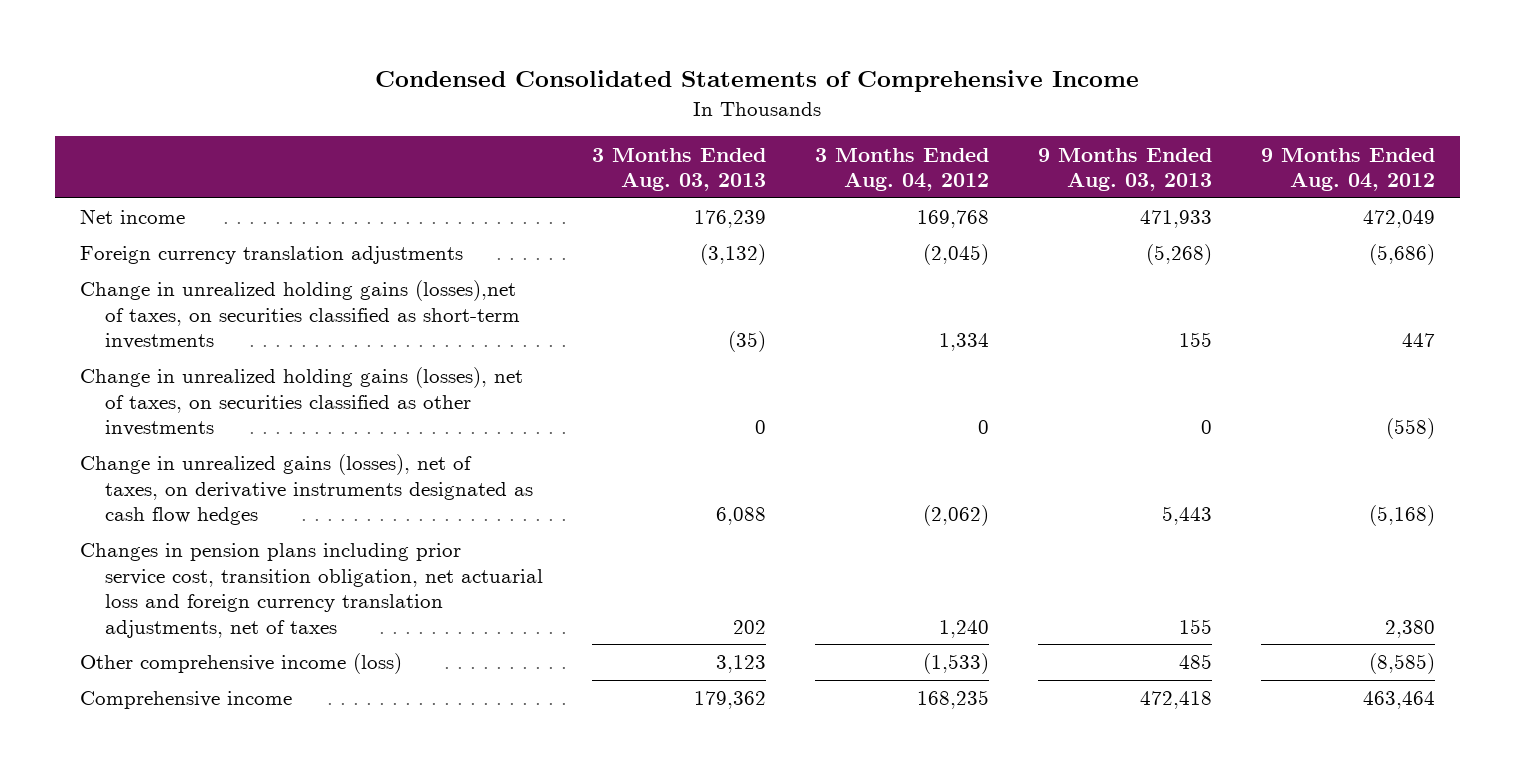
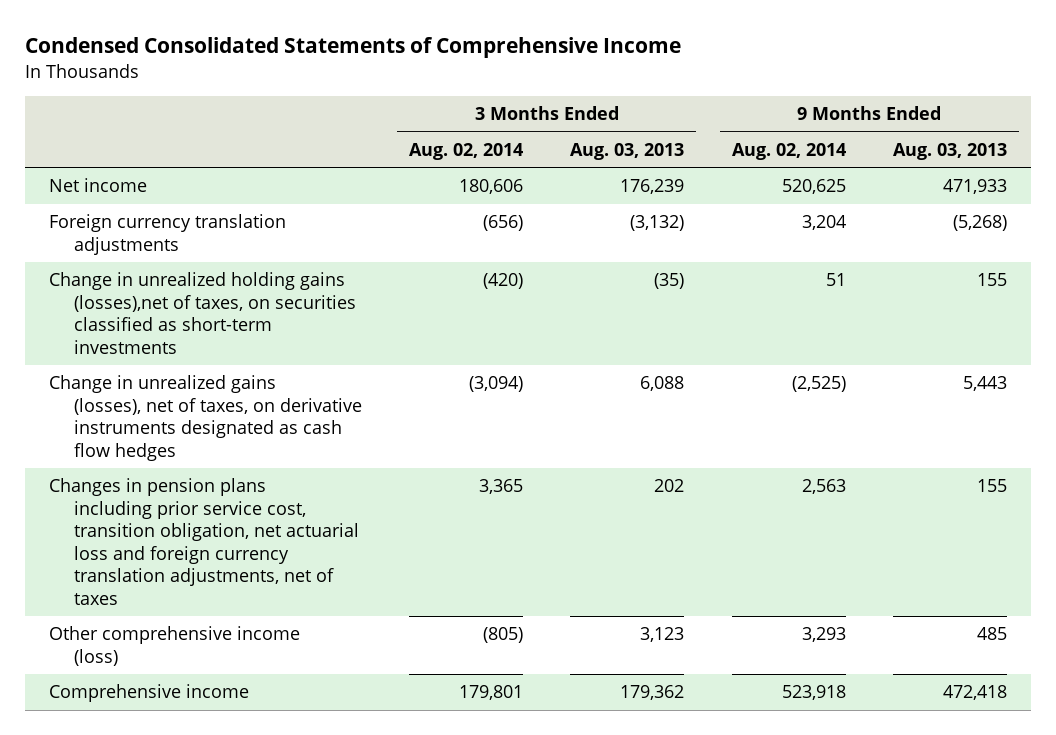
- | 3 Months Ended Aug. 03, 2013 | 3 Months Ended Aug. 04, 2012 | 9 Months Ended Aug. 03, 2013 | 9 Months Ended Aug. 04, 2012
+ | 3 Months Ended Aug. 02, 2014 | 3 Months Ended Aug. 03, 2013 | 9 Months Ended Aug. 02, 2014 | 9 Months Ended Aug. 03, 2013
- Change in unrealized holding gains (losses), net of taxes, on securities classified as other investments | 0 | 0 | 0 | (558)

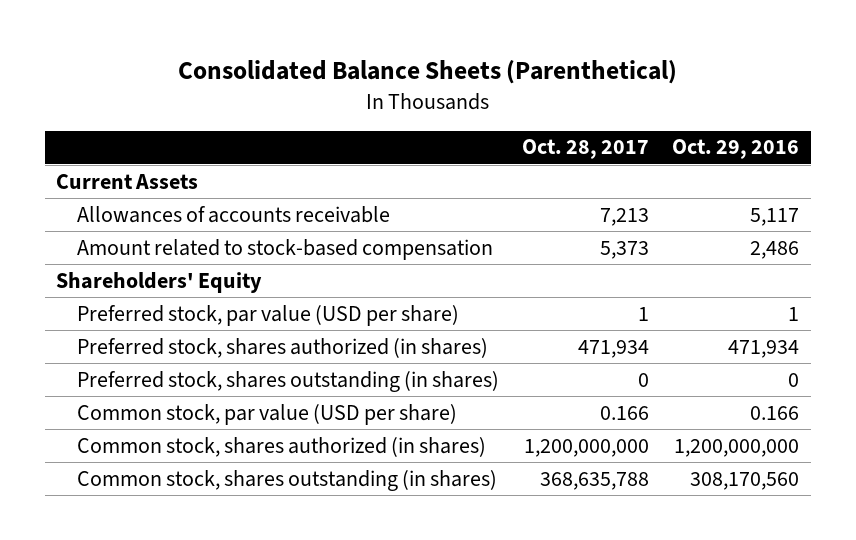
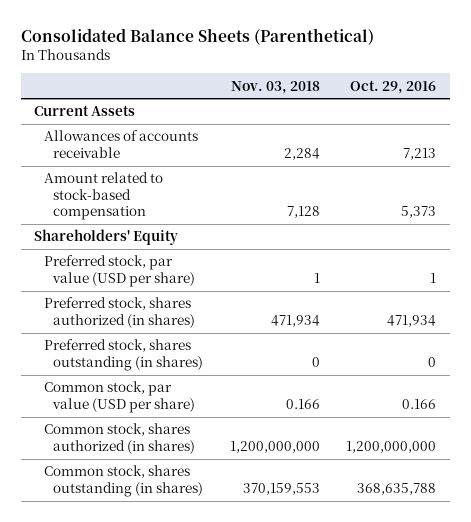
- | Oct. 28, 2017 | Oct. 29, 2016
+ | Nov. 03, 2018 | Oct. 29, 2016
- Allowances of accounts receivable | 7,213 | 5,117
- Amount related to stock-based compensation | 5,373 | 2,486
+ Allowances of accounts receivable | 2,284 | 7,213
+ Amount related to stock-based compensation | 7,128 | 5,373
- Common stock, shares outstanding (in shares) | 368,635,788 | 308,170,560
+ Common stock, shares outstanding (in shares) | 370,159,553 | 368,635,788

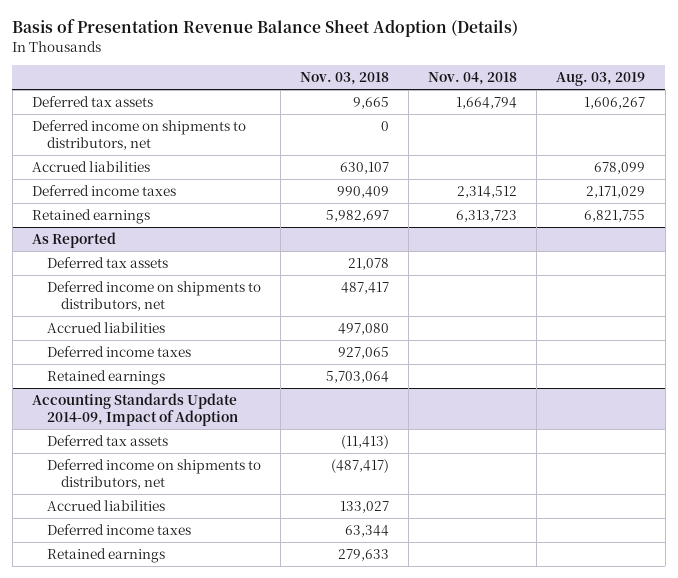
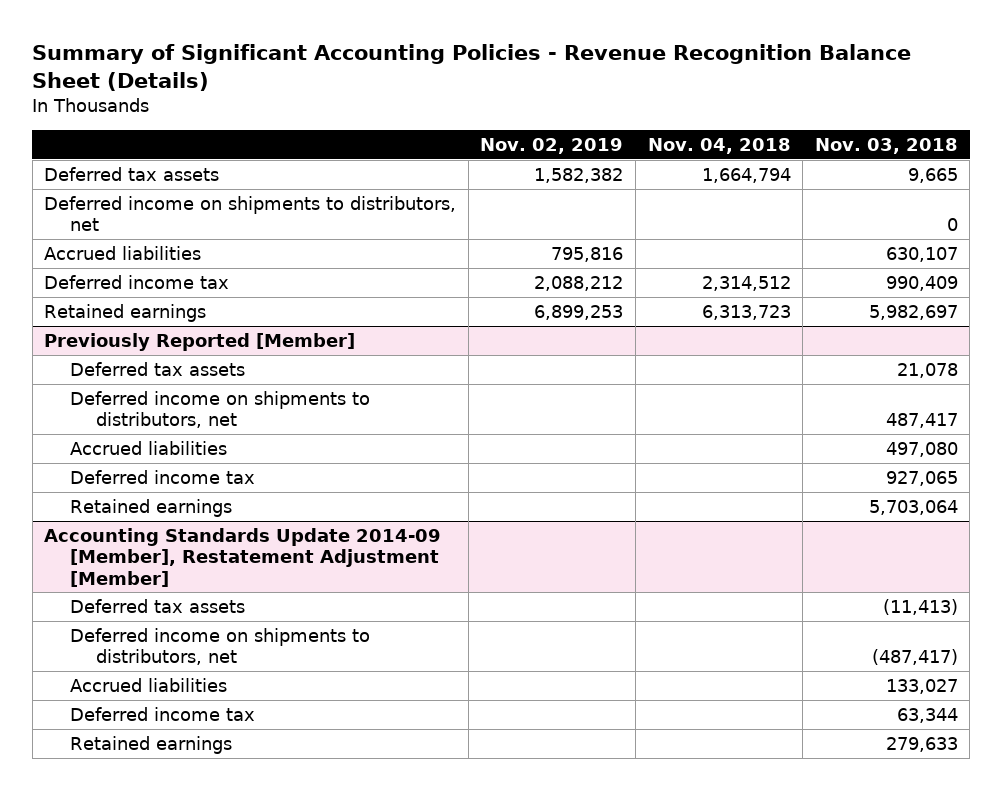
- Basis of Presentation Revenue Balance Sheet Adoption (Details)
+ Summary of Significant Accounting Policies - Revenue Recognition Balance Sheet (Details)
- | Nov. 03, 2018 | Nov. 04, 2018 | Aug. 03, 2019
+ | Nov. 02, 2019 | Nov. 04, 2018 | Nov. 03, 2018
- Deferred income taxes | 990,409 | 2,314,512 | 2,171,029
+ Deferred income tax | 2,088,212 | 2,314,512 | 990,409
- As Reported
+ Previously Reported [Member]
- Deferred income taxes | 927,065 | |
+ Deferred income tax | | | 927,065
- Accounting Standards Update 2014-09, Impact of Adoption
+ Accounting Standards Update 2014-09 [Member], Restatement Adjustment [Member]
- Deferred income taxes | 63,344 | |
+ Deferred income tax | | | 63,344

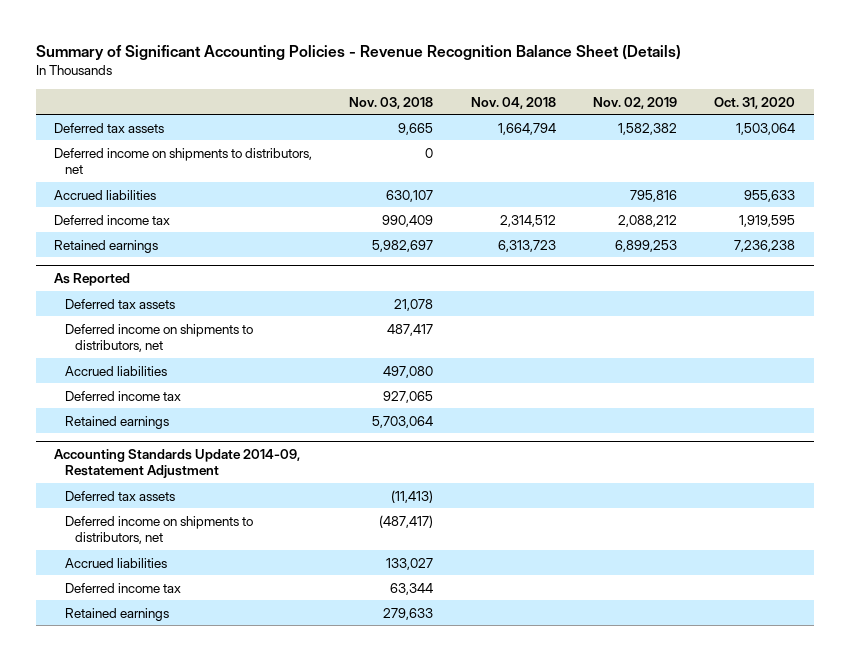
- | Nov. 02, 2019 | Nov. 04, 2018 | Nov. 03, 2018
+ | Nov. 03, 2018 | Nov. 04, 2018 | Nov. 02, 2019 | Oct. 31, 2020
- Previously Reported [Member]
+ As Reported
- Accounting Standards Update 2014-09 [Member], Restatement Adjustment [Member]
+ Accounting Standards Update 2014-09, Restatement Adjustment

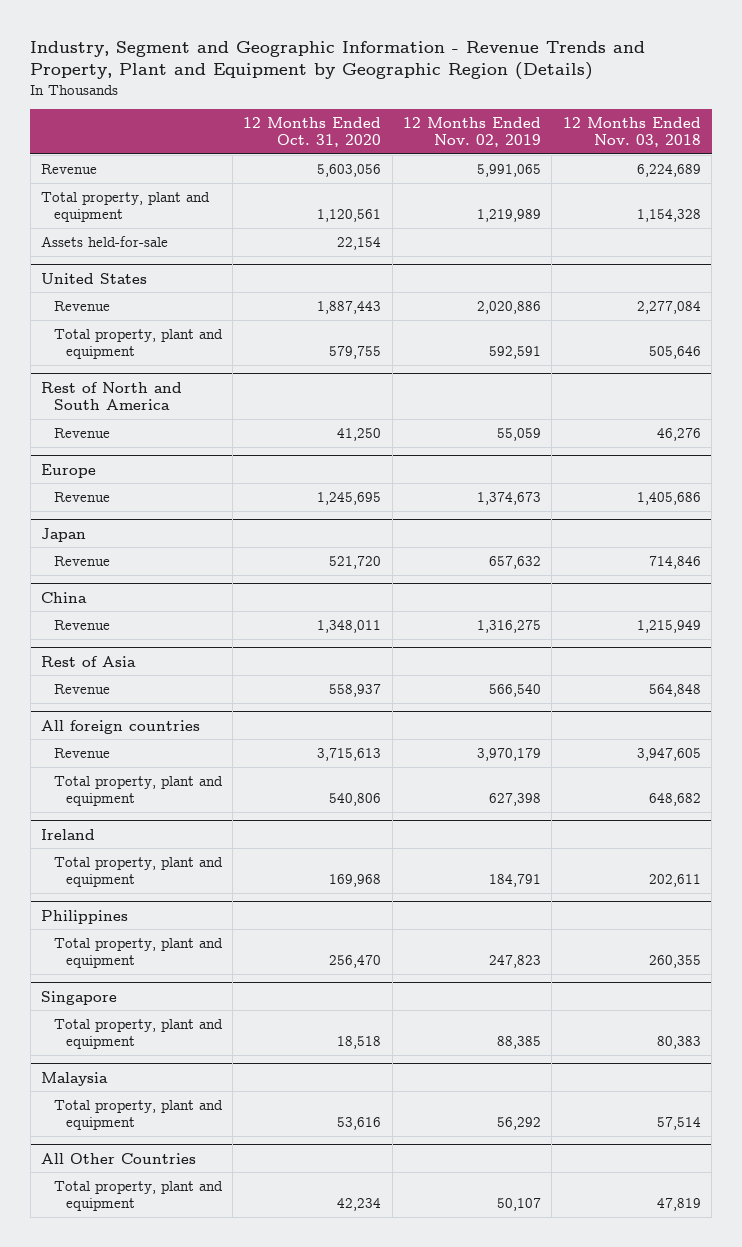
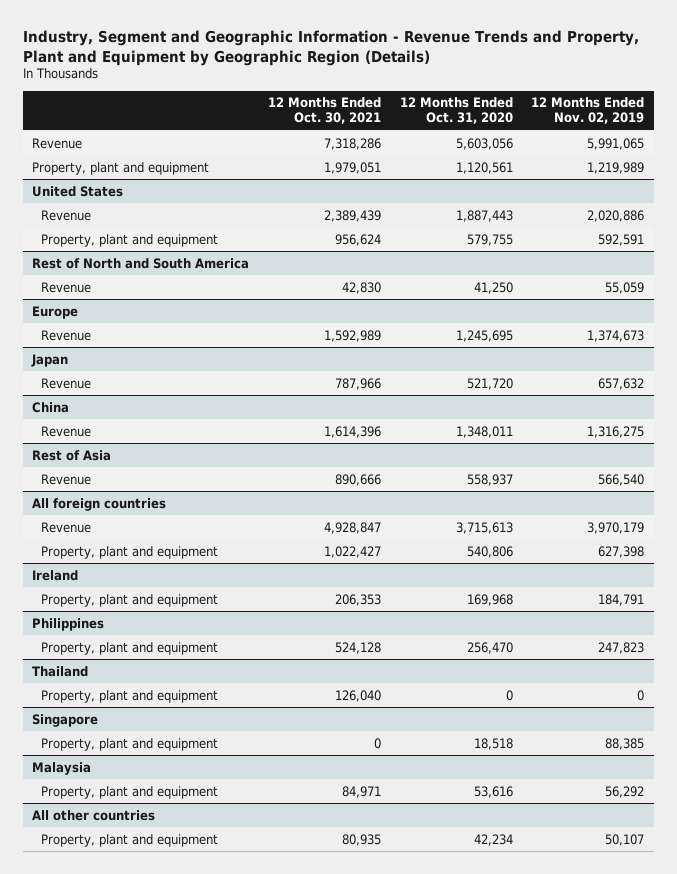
- | 12 Months Ended Oct. 31, 2020 | 12 Months Ended Nov. 02, 2019 | 12 Months Ended Nov. 03, 2018
+ | 12 Months Ended Oct. 30, 2021 | 12 Months Ended Oct. 31, 2020 | 12 Months Ended Nov. 02, 2019
- Total property, plant and equipment | 1,120,561 | 1,219,989 | 1,154,328
- Assets held-for-sale | 22,154 | |
+ Property, plant and equipment | 1,979,051 | 1,120,561 | 1,219,989
@ United States
- Total property, plant and equipment | 579,755 | 592,591 | 505,646
+ Property, plant and equipment | 956,624 | 579,755 | 592,591
@ All foreign countries
- Total property, plant and equipment | 540,806 | 627,398 | 648,682
+ Property, plant and equipment | 1,022,427 | 540,806 | 627,398
@ Ireland
- Total property, plant and equipment | 169,968 | 184,791 | 202,611
+ Property, plant and equipment | 206,353 | 169,968 | 184,791
@ Philippines
- Total property, plant and equipment | 256,470 | 247,823 | 260,355
+ Property, plant and equipment | 524,128 | 256,470 | 247,823
+ Thailand
+ Property, plant and equipment | 126,040 | 0 | 0
@ Singapore
- Total property, plant and equipment | 18,518 | 88,385 | 80,383
+ Property, plant and equipment | 0 | 18,518 | 88,385
@ Malaysia
- Total property, plant and equipment | 53,616 | 56,292 | 57,514
- All Other Countries
- Total property, plant and equipment | 42,234 | 50,107 | 47,819
@ Malaysia
+ Property, plant and equipment | 84,971 | 53,616 | 56,292
+ All other countries
+ Property, plant and equipment | 80,935 | 42,234 | 50,107

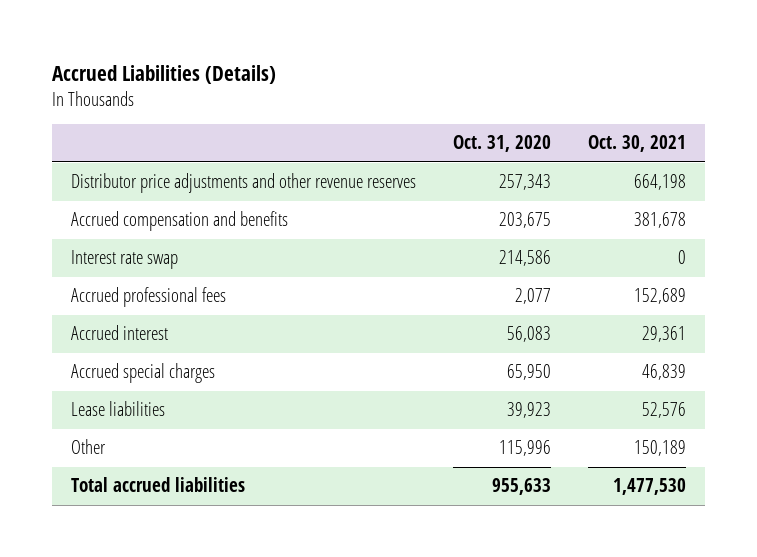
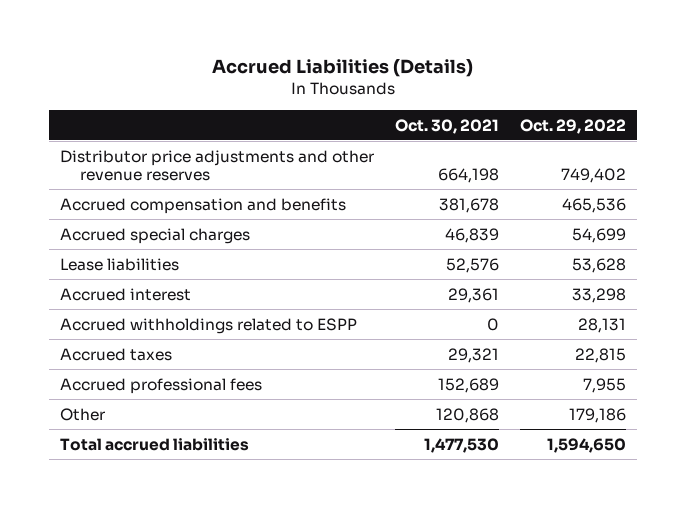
- | Oct. 31, 2020 | Oct. 30, 2021
+ | Oct. 30, 2021 | Oct. 29, 2022
- Interest rate swap | 214,586 | 0
- Other | 115,996 | 150,189
moved down: Accrued interest | 29,361 | 33,298
+ Accrued withholdings related to ESPP | 0 | 28,131
+ Accrued taxes | 29,321 | 22,815
moved down: Accrued professional fees | 152,689 | 7,955
+ Other | 120,868 | 179,186

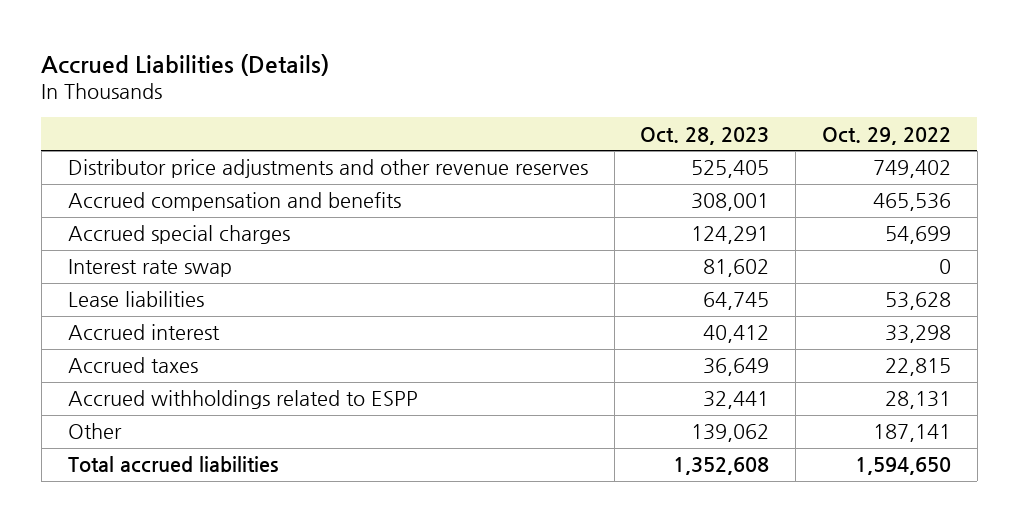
- | Oct. 30, 2021 | Oct. 29, 2022
+ | Oct. 28, 2023 | Oct. 29, 2022
+ Interest rate swap | 81,602 | 0
- Accrued professional fees | 152,689 | 7,955
- Other | 120,868 | 179,186
moved down: Accrued withholdings related to ESPP | 32,441 | 28,131
+ Other | 139,062 | 187,141

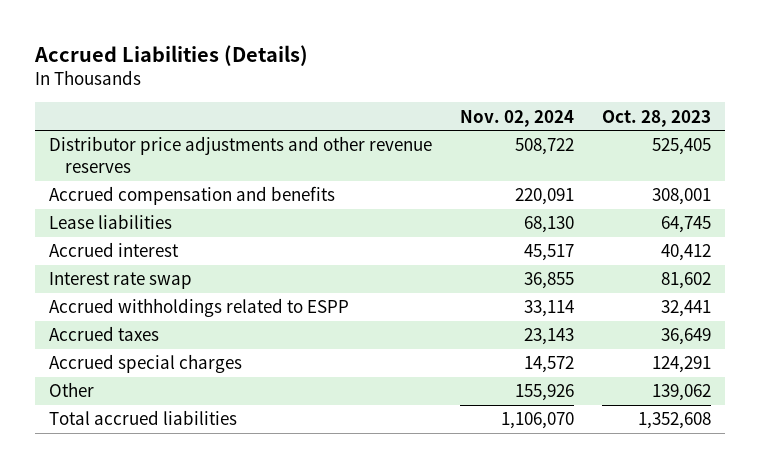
- | Oct. 28, 2023 | Oct. 29, 2022
+ | Nov. 02, 2024 | Oct. 28, 2023
moved down: Interest rate swap | 36,855 | 81,602
moved down: Accrued taxes | 23,143 | 36,649
moved down: Accrued special charges | 14,572 | 124,291

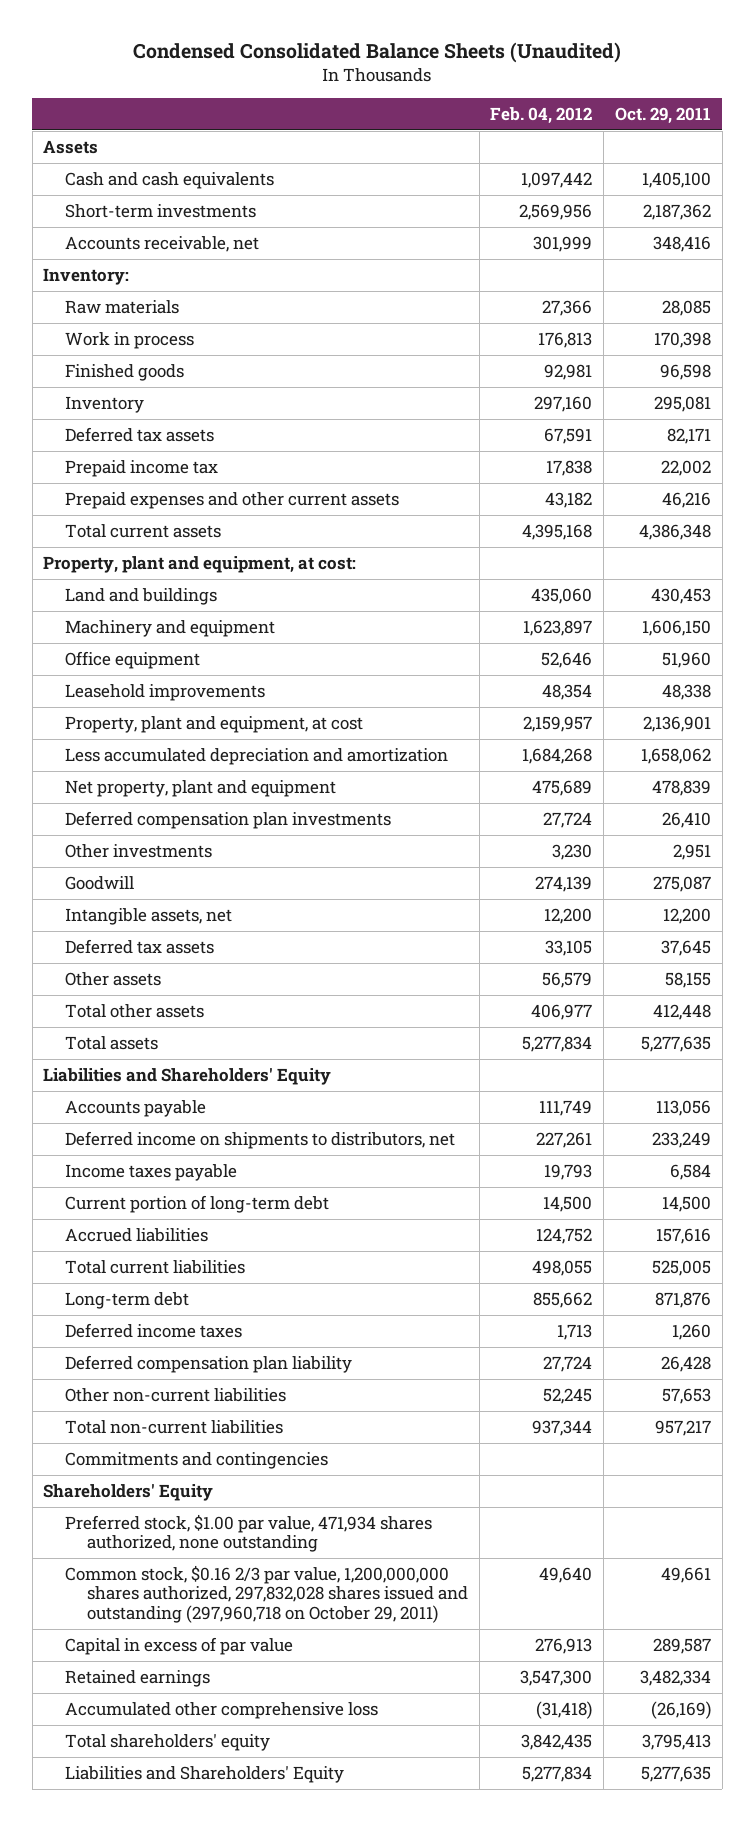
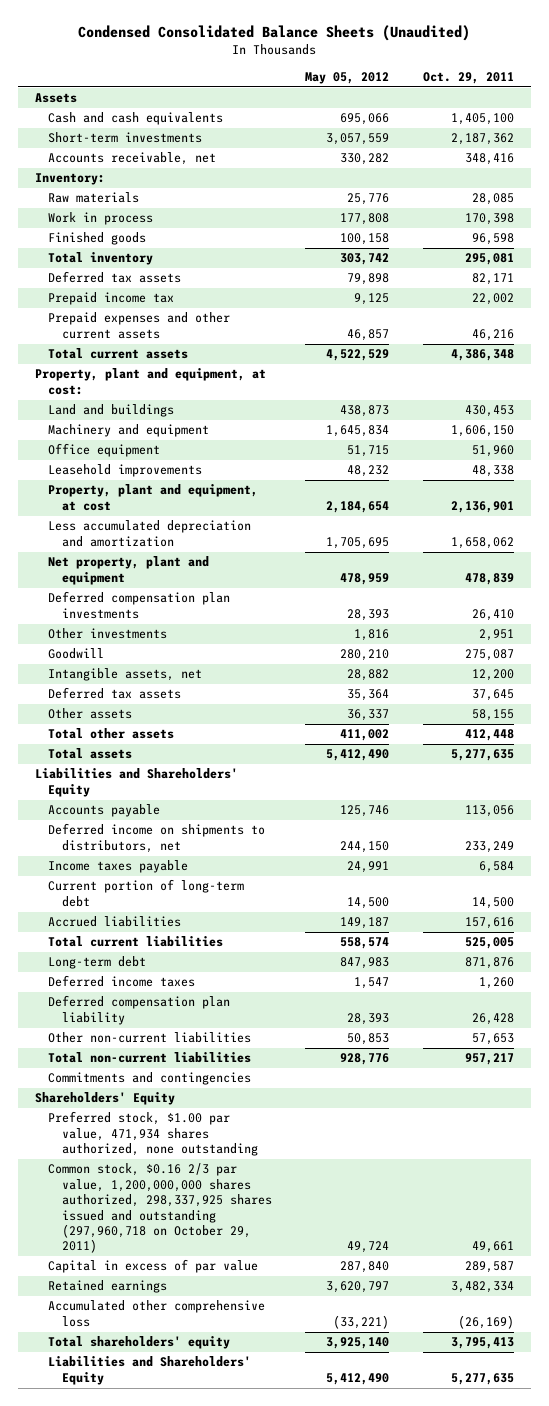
- | Feb. 04, 2012 | Oct. 29, 2011
+ | May 05, 2012 | Oct. 29, 2011
- Inventory | 297,160 | 295,081
+ Total inventory | 303,742 | 295,081
- Common stock, $0.16 2/3 par value, 1,200,000,000 shares authorized, 297,832,028 shares issued and outstanding (297,960,718 on October 29, 2011) | 49,640 | 49,661
+ Common stock, $0.16 2/3 par value, 1,200,000,000 shares authorized, 298,337,925 shares issued and outstanding (297,960,718 on October 29, 2011) | 49,724 | 49,661

